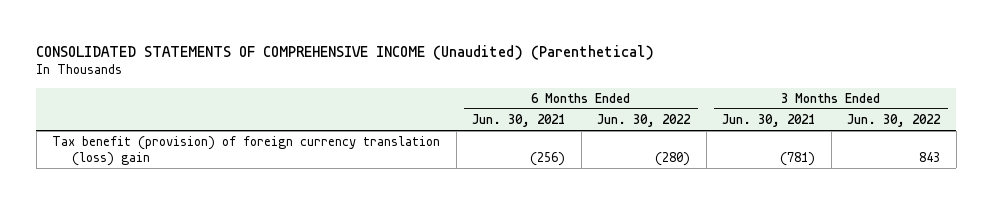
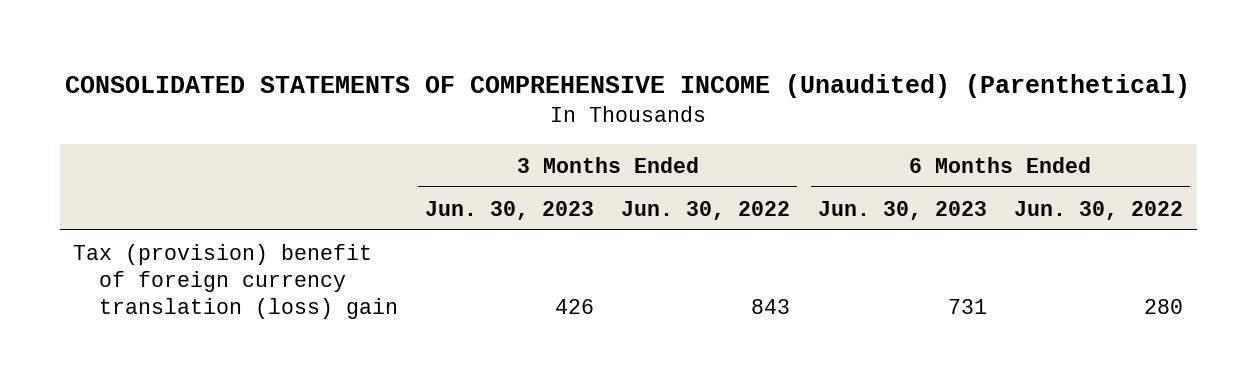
- | 6 Months Ended Jun. 30, 2021 | 6 Months Ended Jun. 30, 2022 | 3 Months Ended Jun. 30, 2021 | 3 Months Ended Jun. 30, 2022
+ | 3 Months Ended Jun. 30, 2023 | 3 Months Ended Jun. 30, 2022 | 6 Months Ended Jun. 30, 2023 | 6 Months Ended Jun. 30, 2022
- Tax benefit (provision) of foreign currency translation (loss) gain | (256) | (280) | (781) | 843
+ Tax (provision) benefit of foreign currency translation (loss) gain | 426 | 843 | 731 | 280

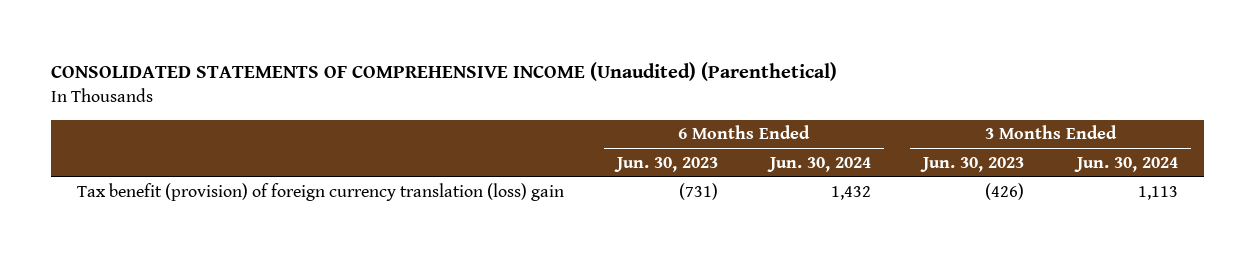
- | 3 Months Ended Jun. 30, 2023 | 3 Months Ended Jun. 30, 2022 | 6 Months Ended Jun. 30, 2023 | 6 Months Ended Jun. 30, 2022
+ | 6 Months Ended Jun. 30, 2023 | 6 Months Ended Jun. 30, 2024 | 3 Months Ended Jun. 30, 2023 | 3 Months Ended Jun. 30, 2024
- Tax (provision) benefit of foreign currency translation (loss) gain | 426 | 843 | 731 | 280
+ Tax benefit (provision) of foreign currency translation (loss) gain | (731) | 1,432 | (426) | 1,113

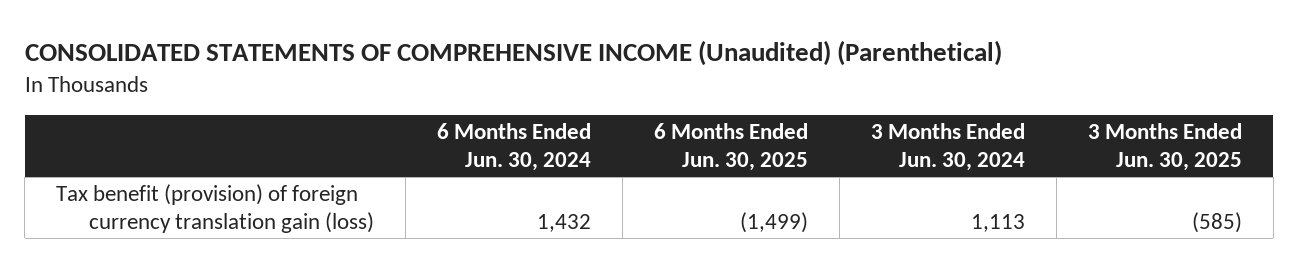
- | 6 Months Ended Jun. 30, 2023 | 6 Months Ended Jun. 30, 2024 | 3 Months Ended Jun. 30, 2023 | 3 Months Ended Jun. 30, 2024
+ | 6 Months Ended Jun. 30, 2024 | 6 Months Ended Jun. 30, 2025 | 3 Months Ended Jun. 30, 2024 | 3 Months Ended Jun. 30, 2025
- Tax benefit (provision) of foreign currency translation (loss) gain | (731) | 1,432 | (426) | 1,113
+ Tax benefit (provision) of foreign currency translation gain (loss) | 1,432 | (1,499) | 1,113 | (585)

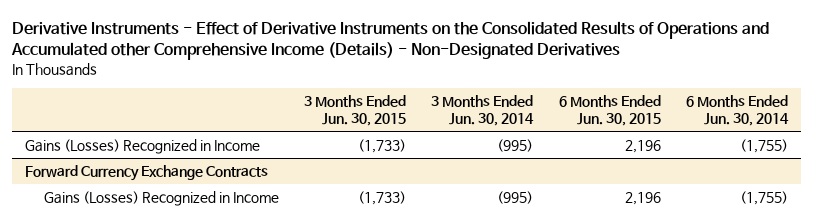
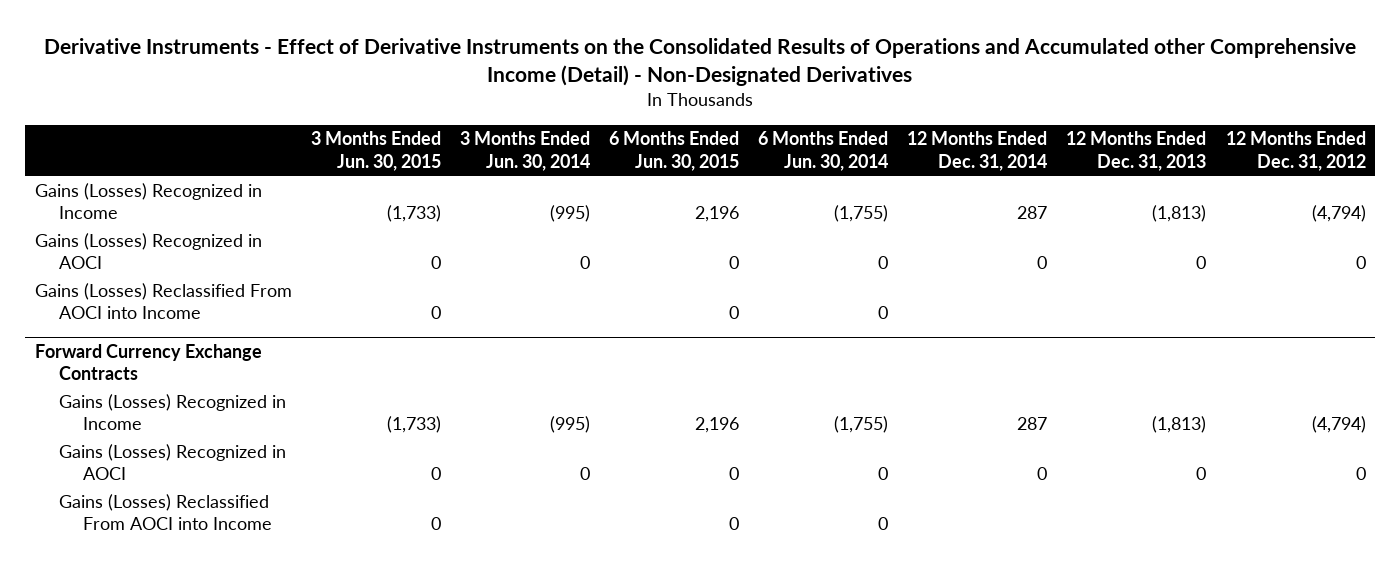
- Derivative Instruments - Effect of Derivative Instruments on the Consolidated Results of Operations and Accumulated other Comprehensive Income (Details) - Non-Designated Derivatives
+ Derivative Instruments - Effect of Derivative Instruments on the Consolidated Results of Operations and Accumulated other Comprehensive Income (Detail) - Non-Designated Derivatives
- | 3 Months Ended Jun. 30, 2015 | 3 Months Ended Jun. 30, 2014 | 6 Months Ended Jun. 30, 2015 | 6 Months Ended Jun. 30, 2014
+ | 3 Months Ended Jun. 30, 2015 | 3 Months Ended Jun. 30, 2014 | 6 Months Ended Jun. 30, 2015 | 6 Months Ended Jun. 30, 2014 | 12 Months Ended Dec. 31, 2014 | 12 Months Ended Dec. 31, 2013 | 12 Months Ended Dec. 31, 2012
+ Gains (Losses) Recognized in AOCI | 0 | 0 | 0 | 0 | 0 | 0 | 0
+ Gains (Losses) Reclassified From AOCI into Income | 0 | | 0 | 0 | | |
@ Forward Currency Exchange Contracts
+ Gains (Losses) Recognized in AOCI | 0 | 0 | 0 | 0 | 0 | 0 | 0
+ Gains (Losses) Reclassified From AOCI into Income | 0 | | 0 | 0 | | |

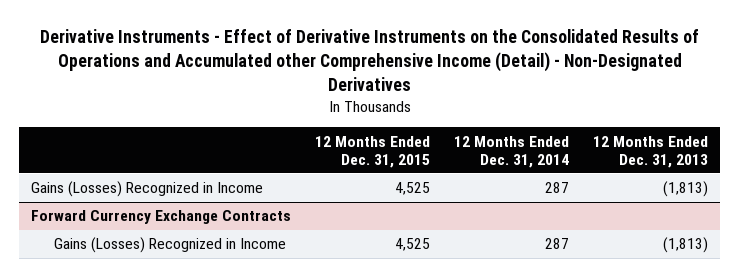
- | 3 Months Ended Jun. 30, 2015 | 3 Months Ended Jun. 30, 2014 | 6 Months Ended Jun. 30, 2015 | 6 Months Ended Jun. 30, 2014 | 12 Months Ended Dec. 31, 2014 | 12 Months Ended Dec. 31, 2013 | 12 Months Ended Dec. 31, 2012
+ | 12 Months Ended Dec. 31, 2015 | 12 Months Ended Dec. 31, 2014 | 12 Months Ended Dec. 31, 2013
- Gains (Losses) Recognized in AOCI | 0 | 0 | 0 | 0 | 0 | 0 | 0
- Gains (Losses) Reclassified From AOCI into Income | 0 | | 0 | 0 | | |
@ Forward Currency Exchange Contracts
- Gains (Losses) Recognized in AOCI | 0 | 0 | 0 | 0 | 0 | 0 | 0
- Gains (Losses) Reclassified From AOCI into Income | 0 | | 0 | 0 | | |

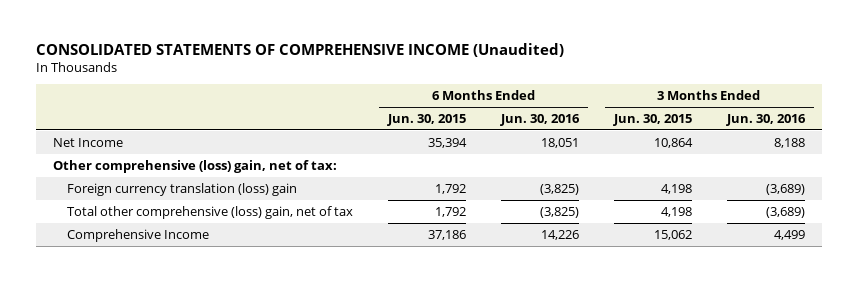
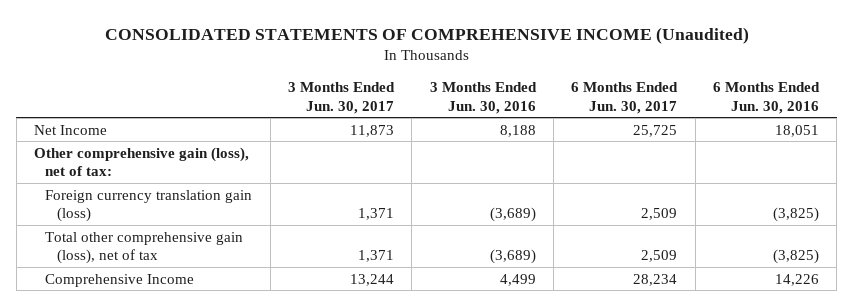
- | 6 Months Ended Jun. 30, 2015 | 6 Months Ended Jun. 30, 2016 | 3 Months Ended Jun. 30, 2015 | 3 Months Ended Jun. 30, 2016
+ | 3 Months Ended Jun. 30, 2017 | 3 Months Ended Jun. 30, 2016 | 6 Months Ended Jun. 30, 2017 | 6 Months Ended Jun. 30, 2016
- Other comprehensive (loss) gain, net of tax:
- Foreign currency translation (loss) gain | 1,792 | (3,825) | 4,198 | (3,689)
- Total other comprehensive (loss) gain, net of tax | 1,792 | (3,825) | 4,198 | (3,689)
+ Other comprehensive gain (loss), net of tax:
+ Foreign currency translation gain (loss) | 1,371 | (3,689) | 2,509 | (3,825)
+ Total other comprehensive gain (loss), net of tax | 1,371 | (3,689) | 2,509 | (3,825)

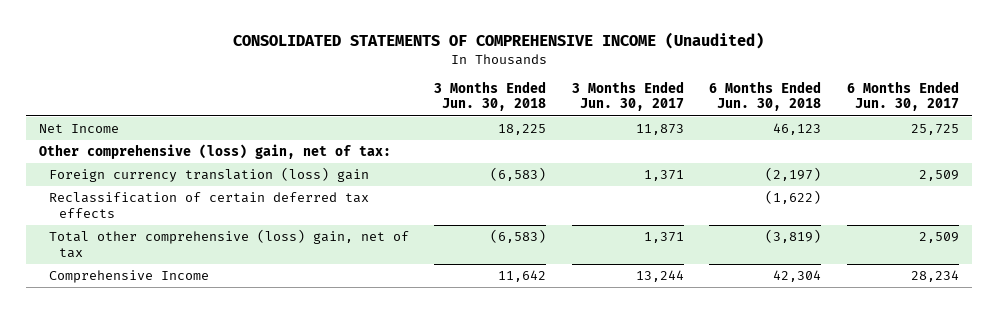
- | 3 Months Ended Jun. 30, 2017 | 3 Months Ended Jun. 30, 2016 | 6 Months Ended Jun. 30, 2017 | 6 Months Ended Jun. 30, 2016
+ | 3 Months Ended Jun. 30, 2018 | 3 Months Ended Jun. 30, 2017 | 6 Months Ended Jun. 30, 2018 | 6 Months Ended Jun. 30, 2017
- Other comprehensive gain (loss), net of tax:
- Foreign currency translation gain (loss) | 1,371 | (3,689) | 2,509 | (3,825)
- Total other comprehensive gain (loss), net of tax | 1,371 | (3,689) | 2,509 | (3,825)
+ Other comprehensive (loss) gain, net of tax:
+ Foreign currency translation (loss) gain | (6,583) | 1,371 | (2,197) | 2,509
+ Reclassification of certain deferred tax effects | | | (1,622) |
+ Total other comprehensive (loss) gain, net of tax | (6,583) | 1,371 | (3,819) | 2,509

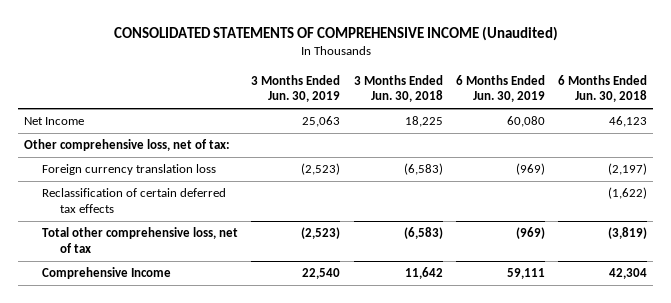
- | 3 Months Ended Jun. 30, 2018 | 3 Months Ended Jun. 30, 2017 | 6 Months Ended Jun. 30, 2018 | 6 Months Ended Jun. 30, 2017
+ | 3 Months Ended Jun. 30, 2019 | 3 Months Ended Jun. 30, 2018 | 6 Months Ended Jun. 30, 2019 | 6 Months Ended Jun. 30, 2018
- Other comprehensive (loss) gain, net of tax:
- Foreign currency translation (loss) gain | (6,583) | 1,371 | (2,197) | 2,509
+ Other comprehensive loss, net of tax:
+ Foreign currency translation loss | (2,523) | (6,583) | (969) | (2,197)
- Total other comprehensive (loss) gain, net of tax | (6,583) | 1,371 | (3,819) | 2,509
+ Total other comprehensive loss, net of tax | (2,523) | (6,583) | (969) | (3,819)

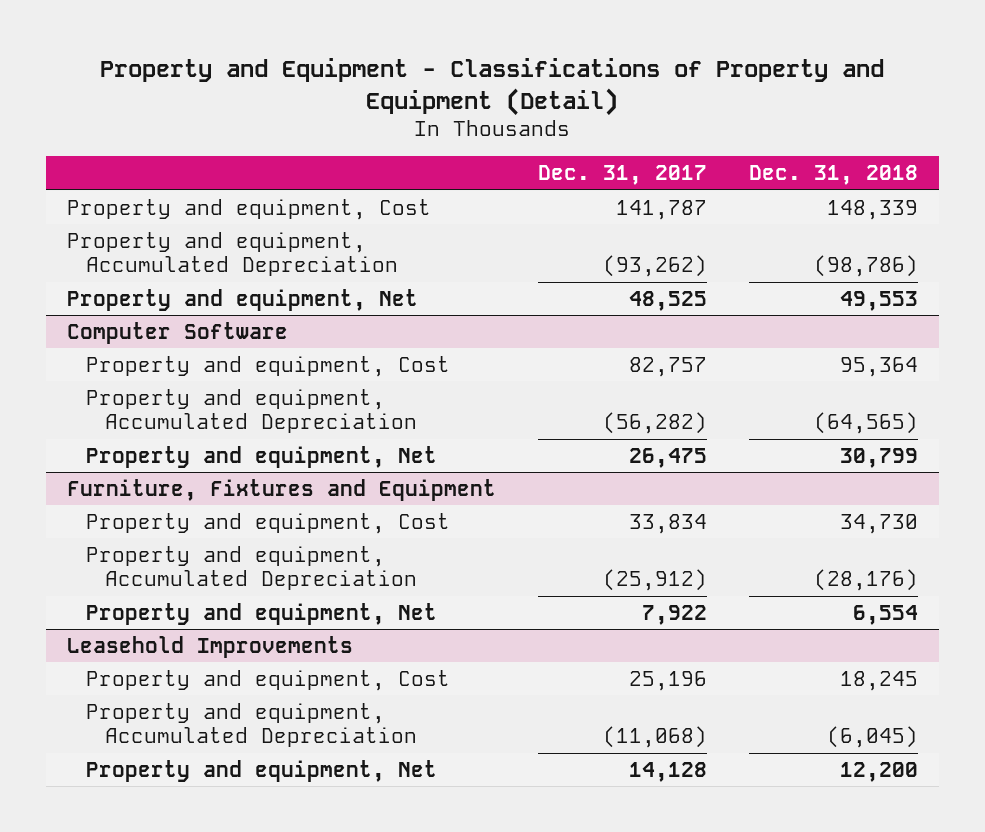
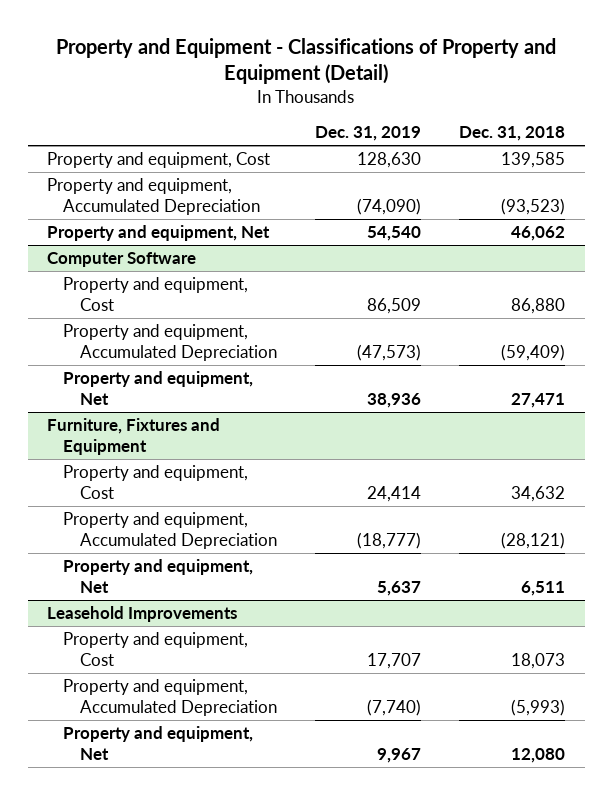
- | Dec. 31, 2017 | Dec. 31, 2018
+ | Dec. 31, 2019 | Dec. 31, 2018
- Property and equipment, Cost | 141,787 | 148,339
- Property and equipment, Accumulated Depreciation | (93,262) | (98,786)
- Property and equipment, Net | 48,525 | 49,553
+ Property and equipment, Cost | 128,630 | 139,585
+ Property and equipment, Accumulated Depreciation | (74,090) | (93,523)
+ Property and equipment, Net | 54,540 | 46,062
@ Computer Software
- Property and equipment, Cost | 82,757 | 95,364
- Property and equipment, Accumulated Depreciation | (56,282) | (64,565)
- Property and equipment, Net | 26,475 | 30,799
+ Property and equipment, Cost | 86,509 | 86,880
+ Property and equipment, Accumulated Depreciation | (47,573) | (59,409)
+ Property and equipment, Net | 38,936 | 27,471
@ Furniture, Fixtures and Equipment
- Property and equipment, Cost | 33,834 | 34,730
- Property and equipment, Accumulated Depreciation | (25,912) | (28,176)
- Property and equipment, Net | 7,922 | 6,554
+ Property and equipment, Cost | 24,414 | 34,632
+ Property and equipment, Accumulated Depreciation | (18,777) | (28,121)
+ Property and equipment, Net | 5,637 | 6,511
@ Leasehold Improvements
- Property and equipment, Cost | 25,196 | 18,245
- Property and equipment, Accumulated Depreciation | (11,068) | (6,045)
- Property and equipment, Net | 14,128 | 12,200
+ Property and equipment, Cost | 17,707 | 18,073
+ Property and equipment, Accumulated Depreciation | (7,740) | (5,993)
+ Property and equipment, Net | 9,967 | 12,080

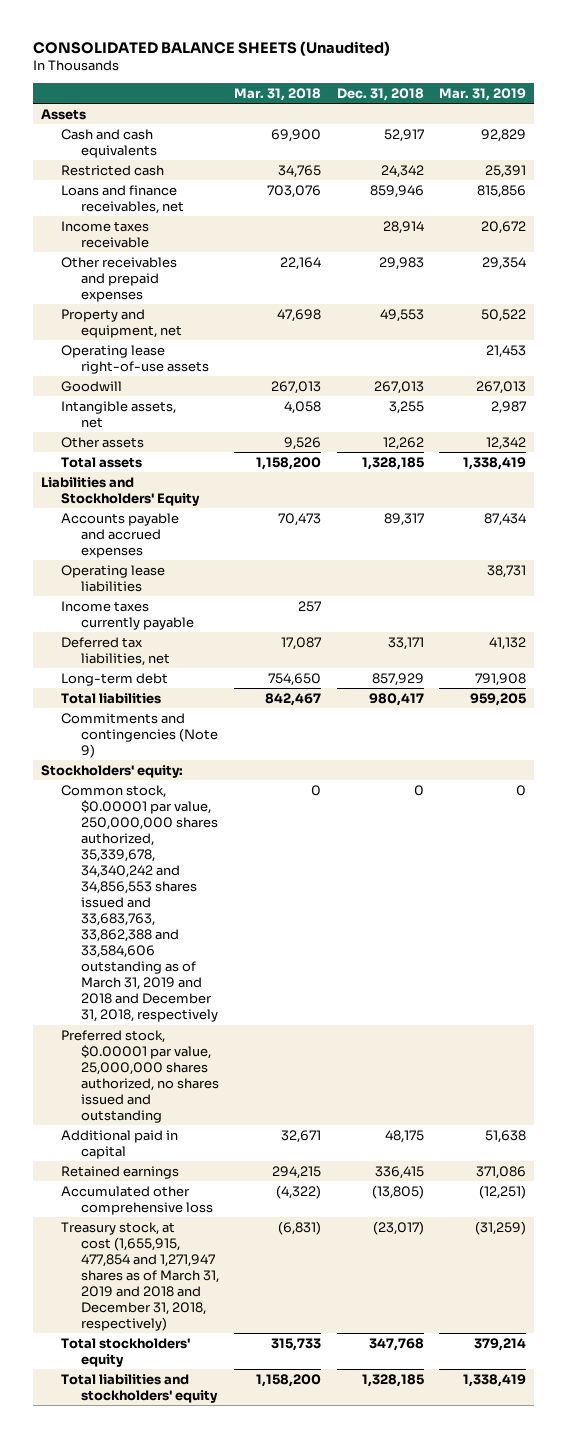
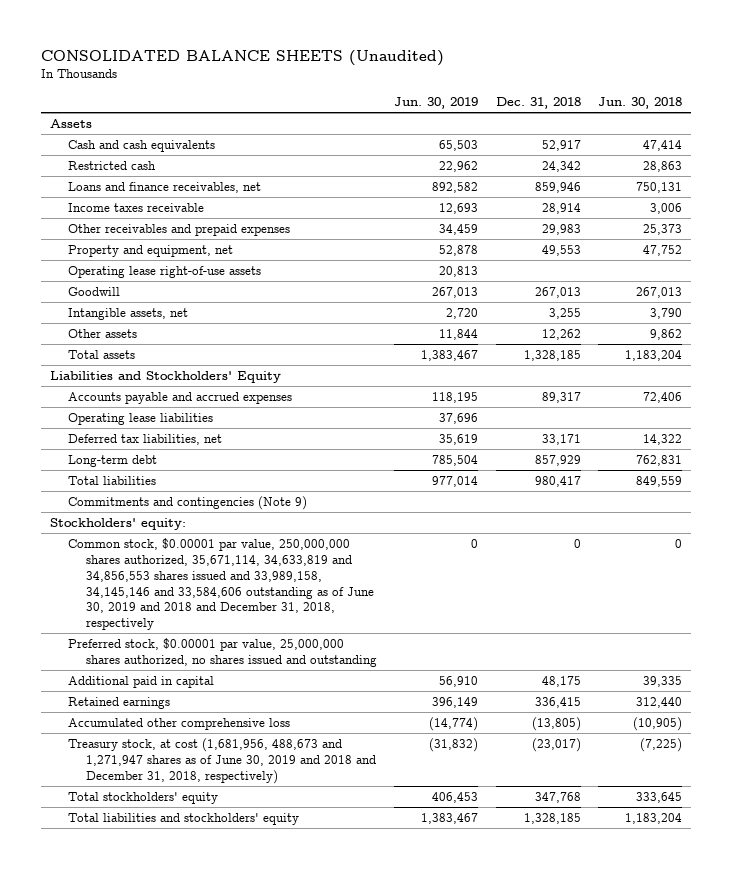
- | Mar. 31, 2018 | Dec. 31, 2018 | Mar. 31, 2019
+ | Jun. 30, 2019 | Dec. 31, 2018 | Jun. 30, 2018
- Income taxes currently payable | 257 | |
- Common stock, $0.00001 par value, 250,000,000 shares authorized, 35,339,678, 34,340,242 and 34,856,553 shares issued and 33,683,763, 33,862,388 and 33,584,606 outstanding as of March 31, 2019 and 2018 and December 31, 2018, respectively | 0 | 0 | 0
+ Common stock, $0.00001 par value, 250,000,000 shares authorized, 35,671,114, 34,633,819 and 34,856,553 shares issued and 33,989,158, 34,145,146 and 33,584,606 outstanding as of June 30, 2019 and 2018 and December 31, 2018, respectively | 0 | 0 | 0
- Treasury stock, at cost (1,655,915, 477,854 and 1,271,947 shares as of March 31, 2019 and 2018 and December 31, 2018, respectively) | (6,831) | (23,017) | (31,259)
+ Treasury stock, at cost (1,681,956, 488,673 and 1,271,947 shares as of June 30, 2019 and 2018 and December 31, 2018, respectively) | (31,832) | (23,017) | (7,225)

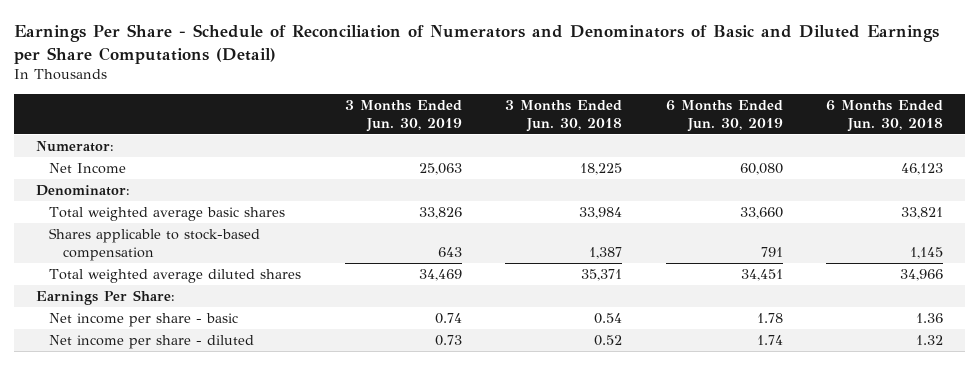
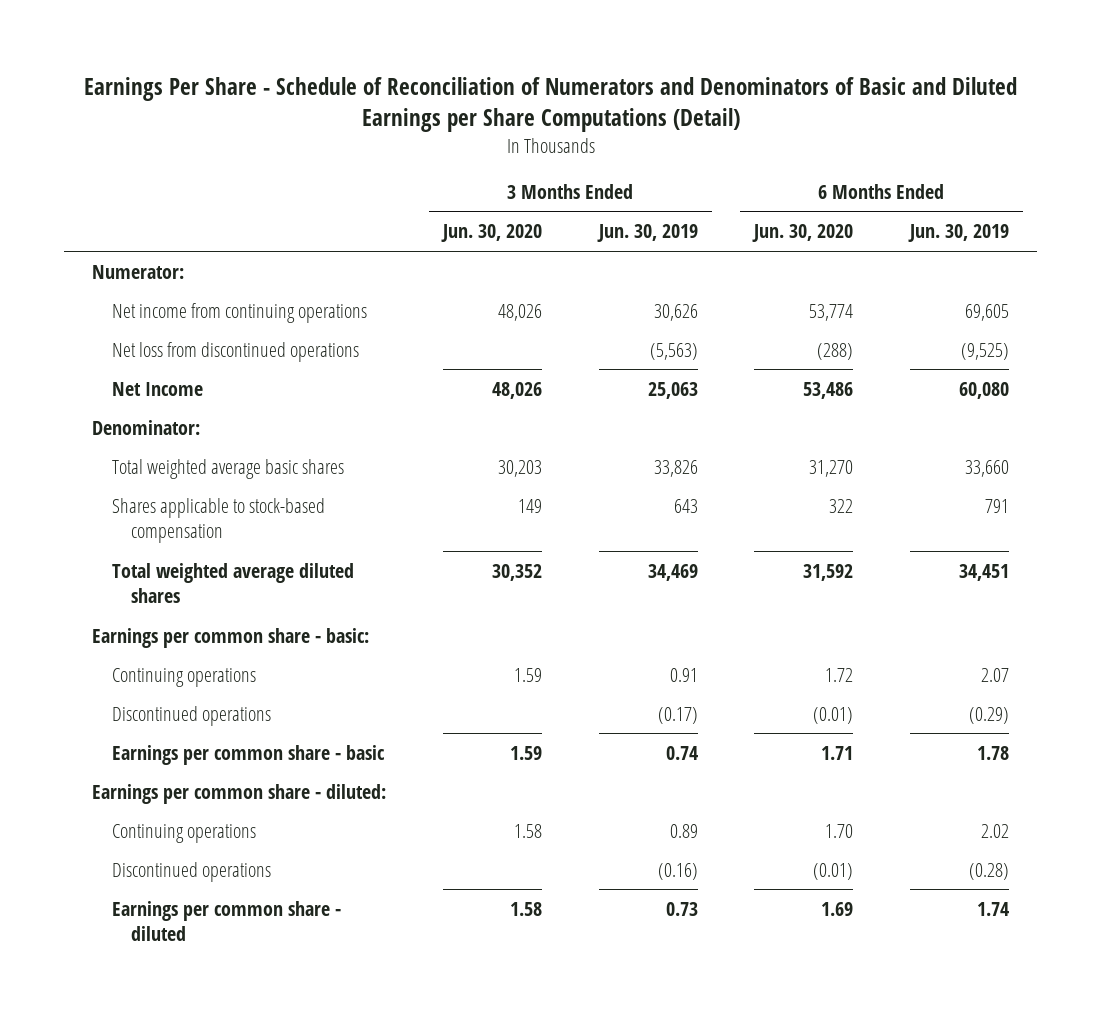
- | 3 Months Ended Jun. 30, 2019 | 3 Months Ended Jun. 30, 2018 | 6 Months Ended Jun. 30, 2019 | 6 Months Ended Jun. 30, 2018
+ | 3 Months Ended Jun. 30, 2020 | 3 Months Ended Jun. 30, 2019 | 6 Months Ended Jun. 30, 2020 | 6 Months Ended Jun. 30, 2019
+ Net income from continuing operations | 48,026 | 30,626 | 53,774 | 69,605
+ Net loss from discontinued operations | | (5,563) | (288) | (9,525)
- Earnings Per Share:
- Net income per share - basic | 0.74 | 0.54 | 1.78 | 1.36
- Net income per share - diluted | 0.73 | 0.52 | 1.74 | 1.32
+ Earnings per common share - basic:
+ Continuing operations | 1.59 | 0.91 | 1.72 | 2.07
+ Discontinued operations | | (0.17) | (0.01) | (0.29)
+ Earnings per common share - basic | 1.59 | 0.74 | 1.71 | 1.78
+ Earnings per common share - diluted:
+ Continuing operations | 1.58 | 0.89 | 1.70 | 2.02
+ Discontinued operations | | (0.16) | (0.01) | (0.28)
+ Earnings per common share - diluted | 1.58 | 0.73 | 1.69 | 1.74

